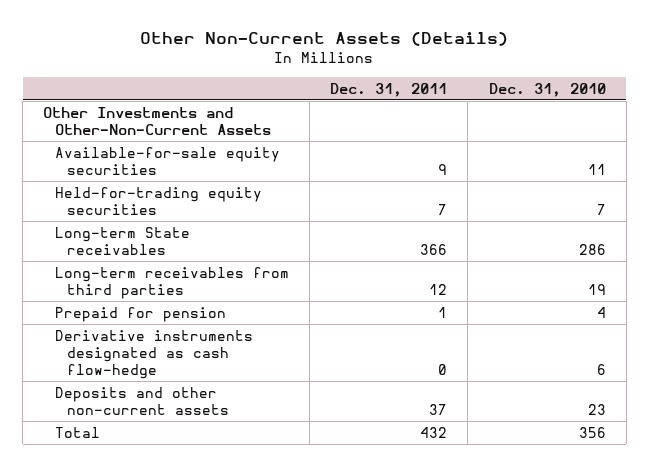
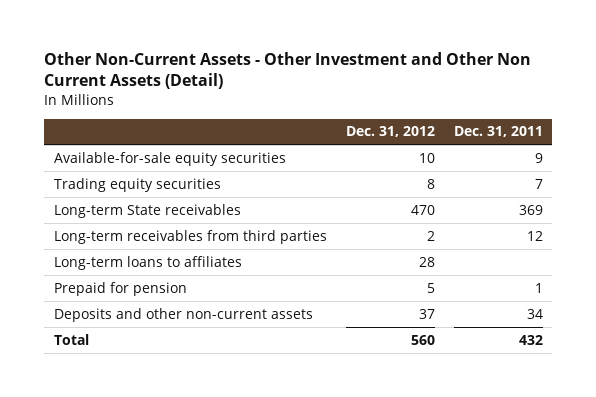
- Other Non-Current Assets (Details)
+ Other Non-Current Assets - Other Investment and Other Non Current Assets (Detail)
- | Dec. 31, 2011 | Dec. 31, 2010
+ | Dec. 31, 2012 | Dec. 31, 2011
- Other Investments and Other-Non-Current Assets
- Held-for-trading equity securities | 7 | 7
- Long-term State receivables | 366 | 286
+ Trading equity securities | 8 | 7
+ Long-term State receivables | 470 | 369
+ Long-term loans to affiliates | 28 |
- Derivative instruments designated as cash flow-hedge | 0 | 6
- Deposits and other non-current assets | 37 | 23
+ Deposits and other non-current assets | 37 | 34

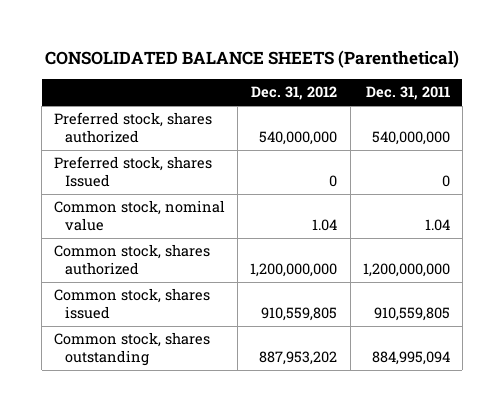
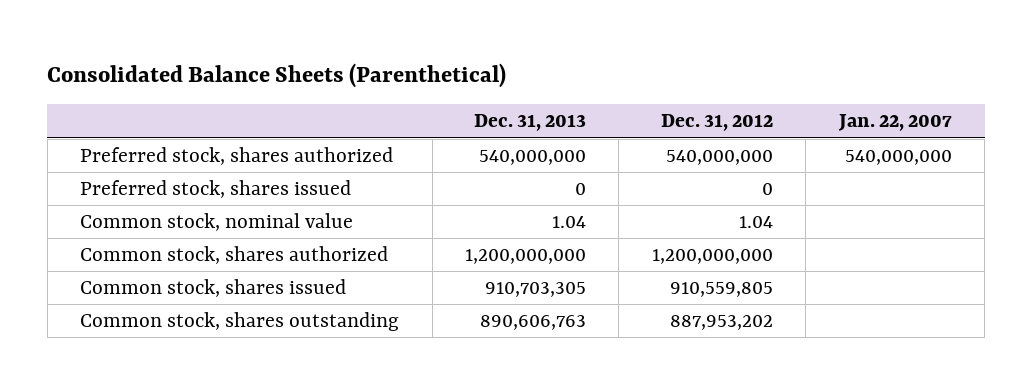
- CONSOLIDATED BALANCE SHEETS (Parenthetical)
+ Consolidated Balance Sheets (Parenthetical)
- | Dec. 31, 2012 | Dec. 31, 2011
+ | Dec. 31, 2013 | Dec. 31, 2012 | Jan. 22, 2007
- Preferred stock, shares Issued | 0 | 0
+ Preferred stock, shares issued | 0 | 0 |

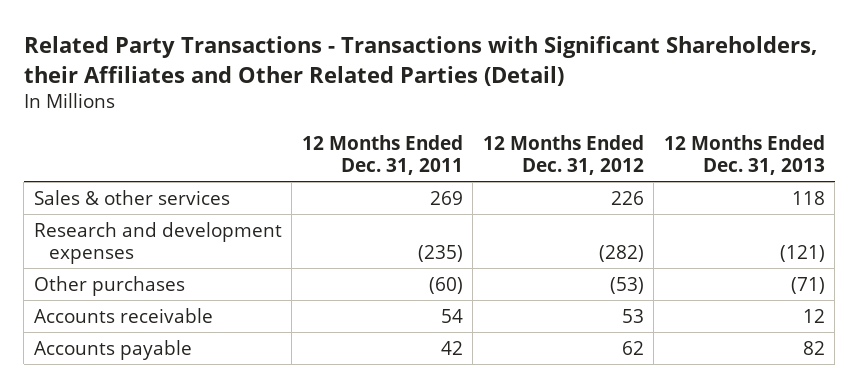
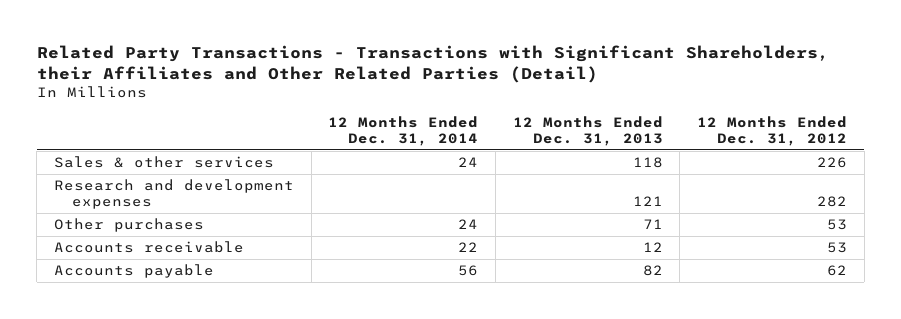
- | 12 Months Ended Dec. 31, 2011 | 12 Months Ended Dec. 31, 2012 | 12 Months Ended Dec. 31, 2013
+ | 12 Months Ended Dec. 31, 2014 | 12 Months Ended Dec. 31, 2013 | 12 Months Ended Dec. 31, 2012
- Research and development expenses | (235) | (282) | (121)
- Other purchases | (60) | (53) | (71)
+ Research and development expenses | | 121 | 282
+ Other purchases | 24 | 71 | 53

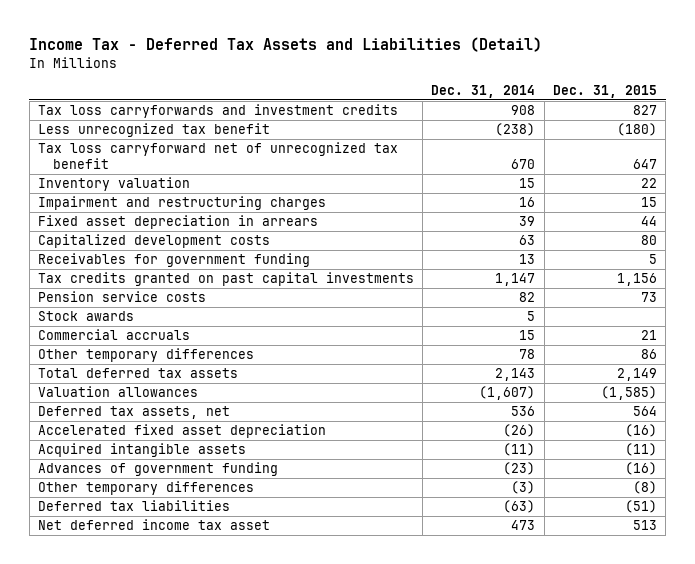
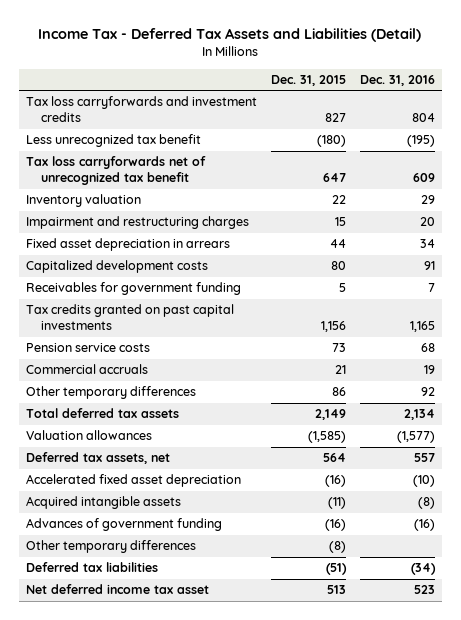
- | Dec. 31, 2014 | Dec. 31, 2015
+ | Dec. 31, 2015 | Dec. 31, 2016
- Tax loss carryforward net of unrecognized tax benefit | 670 | 647
+ Tax loss carryforwards net of unrecognized tax benefit | 647 | 609
- Stock awards | 5 |

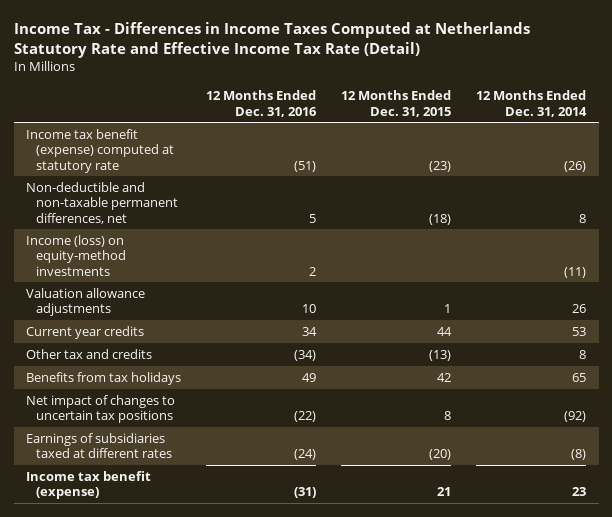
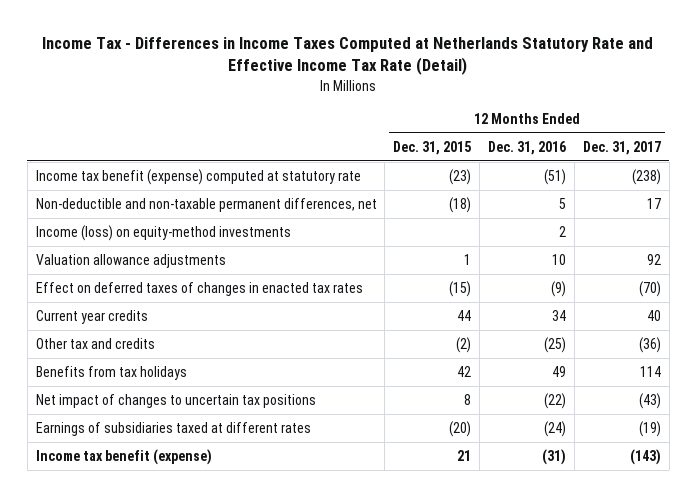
- | 12 Months Ended Dec. 31, 2016 | 12 Months Ended Dec. 31, 2015 | 12 Months Ended Dec. 31, 2014
+ | 12 Months Ended Dec. 31, 2015 | 12 Months Ended Dec. 31, 2016 | 12 Months Ended Dec. 31, 2017
+ Effect on deferred taxes of changes in enacted tax rates | (15) | (9) | (70)
- Other tax and credits | (34) | (13) | 8
+ Other tax and credits | (2) | (25) | (36)

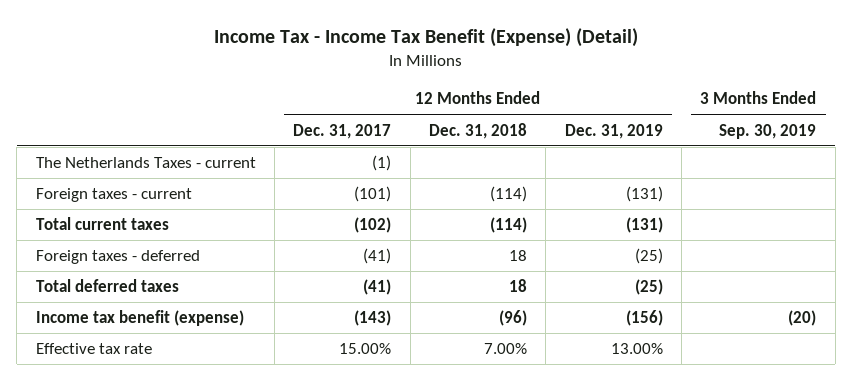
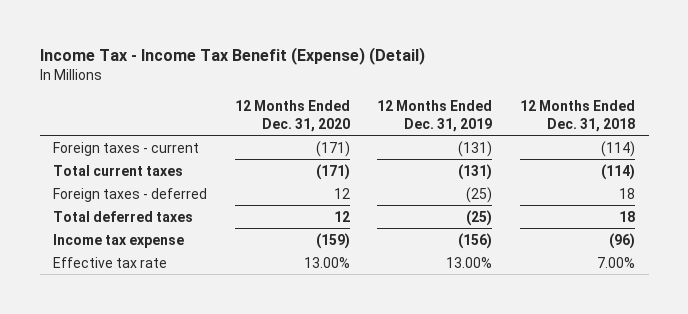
- | 12 Months Ended Dec. 31, 2017 | 12 Months Ended Dec. 31, 2018 | 12 Months Ended Dec. 31, 2019 | 3 Months Ended Sep. 30, 2019
+ | 12 Months Ended Dec. 31, 2020 | 12 Months Ended Dec. 31, 2019 | 12 Months Ended Dec. 31, 2018
- The Netherlands Taxes - current | (1) | | |
- Income tax benefit (expense) | (143) | (96) | (156) | (20)
+ Income tax expense | (159) | (156) | (96)

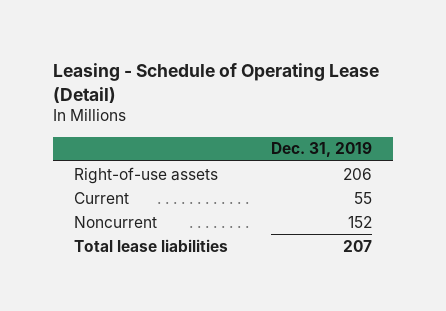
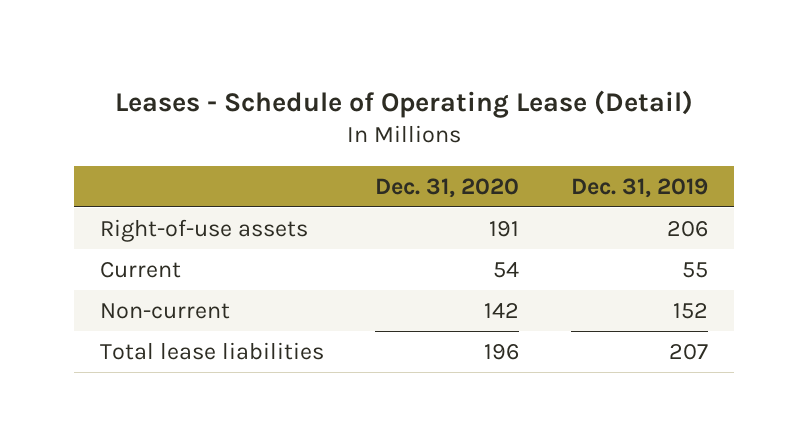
- Leasing - Schedule of Operating Lease (Detail)
+ Leases - Schedule of Operating Lease (Detail)
- | Dec. 31, 2019
+ | Dec. 31, 2020 | Dec. 31, 2019
- Noncurrent | 152
+ Non-current | 142 | 152

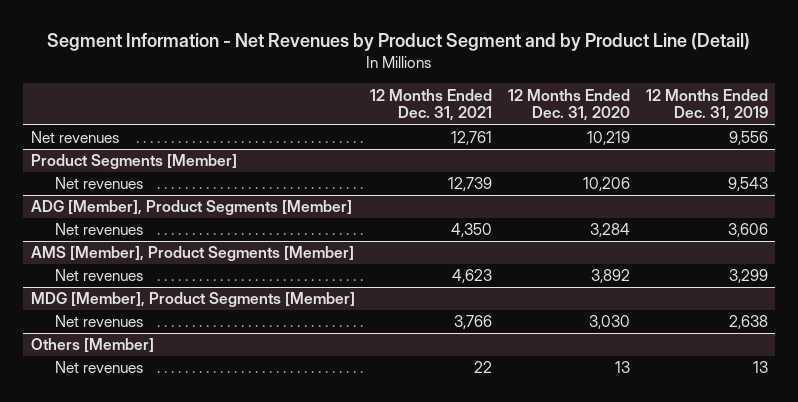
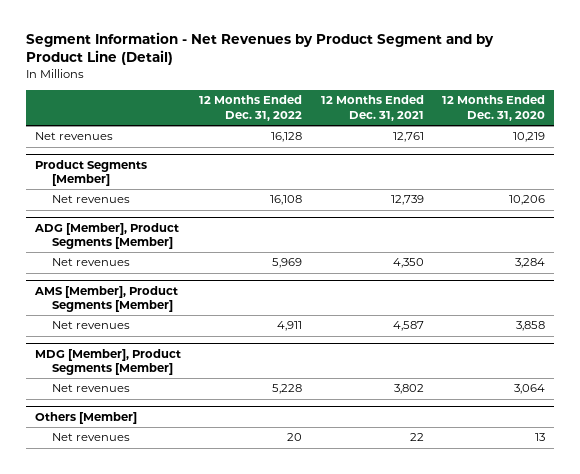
- | 12 Months Ended Dec. 31, 2021 | 12 Months Ended Dec. 31, 2020 | 12 Months Ended Dec. 31, 2019
+ | 12 Months Ended Dec. 31, 2022 | 12 Months Ended Dec. 31, 2021 | 12 Months Ended Dec. 31, 2020
@ AMS [Member], Product Segments [Member]
- Net revenues | 4,623 | 3,892 | 3,299
+ Net revenues | 4,911 | 4,587 | 3,858
@ MDG [Member], Product Segments [Member]
- Net revenues | 3,766 | 3,030 | 2,638
+ Net revenues | 5,228 | 3,802 | 3,064

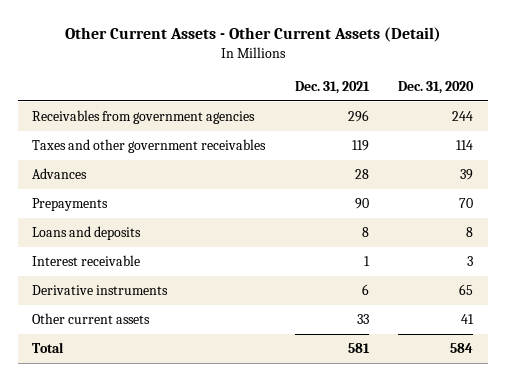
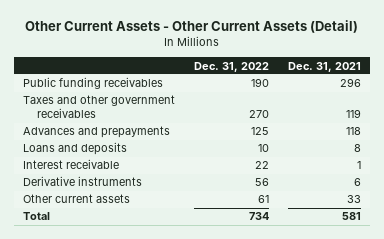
- | Dec. 31, 2021 | Dec. 31, 2020
+ | Dec. 31, 2022 | Dec. 31, 2021
- Receivables from government agencies | 296 | 244
+ Public funding receivables | 190 | 296
- Advances | 28 | 39
- Prepayments | 90 | 70
+ Advances and prepayments | 125 | 118

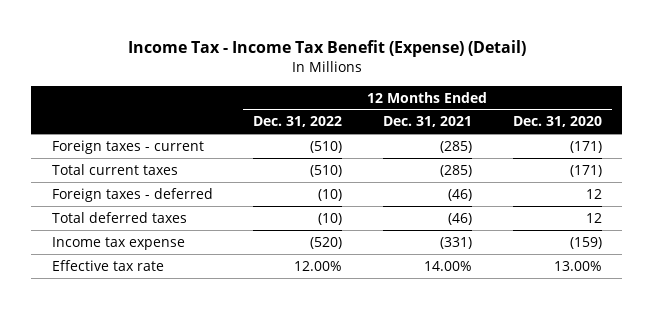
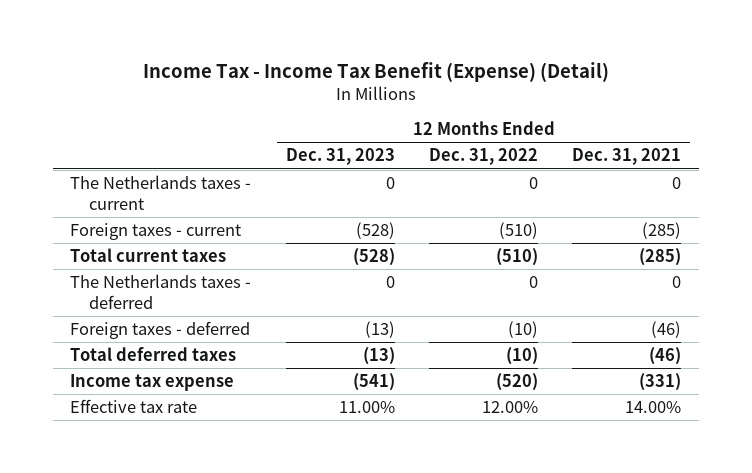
- | 12 Months Ended Dec. 31, 2022 | 12 Months Ended Dec. 31, 2021 | 12 Months Ended Dec. 31, 2020
+ | 12 Months Ended Dec. 31, 2023 | 12 Months Ended Dec. 31, 2022 | 12 Months Ended Dec. 31, 2021
+ The Netherlands taxes - current | 0 | 0 | 0
+ The Netherlands taxes - deferred | 0 | 0 | 0

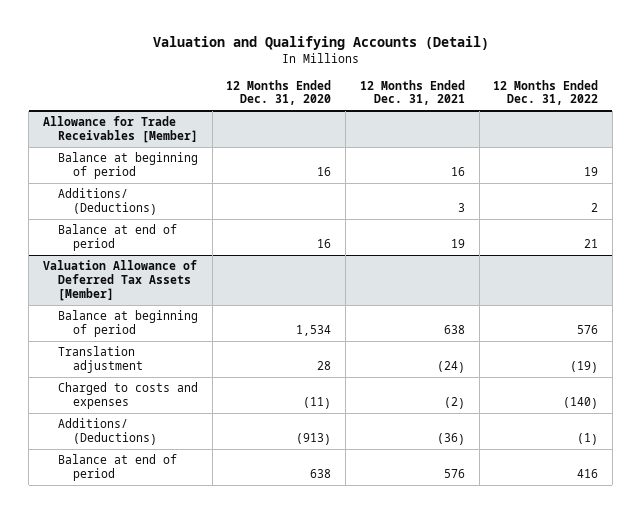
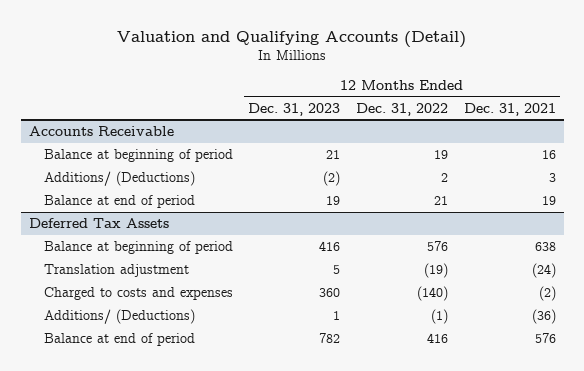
- | 12 Months Ended Dec. 31, 2020 | 12 Months Ended Dec. 31, 2021 | 12 Months Ended Dec. 31, 2022
+ | 12 Months Ended Dec. 31, 2023 | 12 Months Ended Dec. 31, 2022 | 12 Months Ended Dec. 31, 2021
- Allowance for Trade Receivables [Member]
+ Accounts Receivable
- Valuation Allowance of Deferred Tax Assets [Member]
+ Deferred Tax Assets

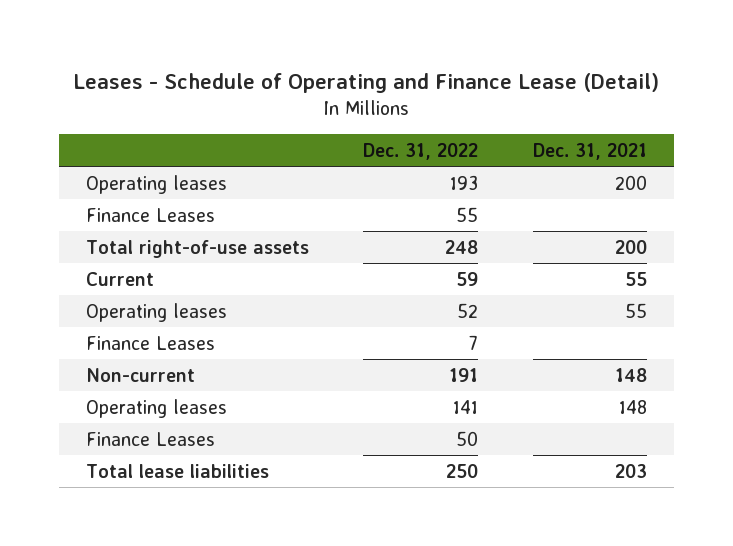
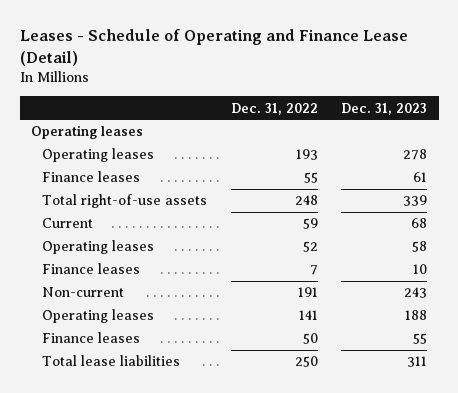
- | Dec. 31, 2022 | Dec. 31, 2021
+ | Dec. 31, 2022 | Dec. 31, 2023
+ Operating leases
- Finance Leases | 55 |
+ Finance leases | 55 | 61
- Finance Leases | 7 |
+ Finance leases | 7 | 10
- Finance Leases | 50 |
+ Finance leases | 50 | 55

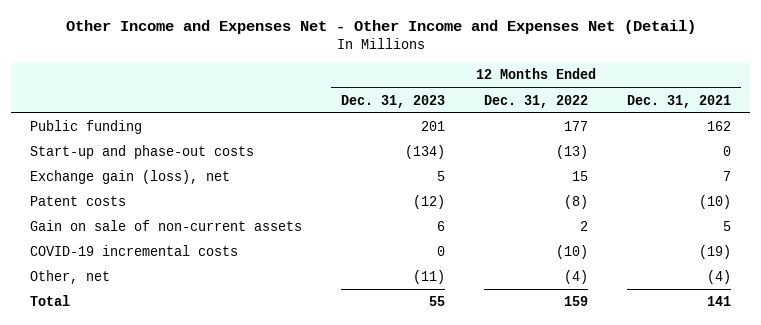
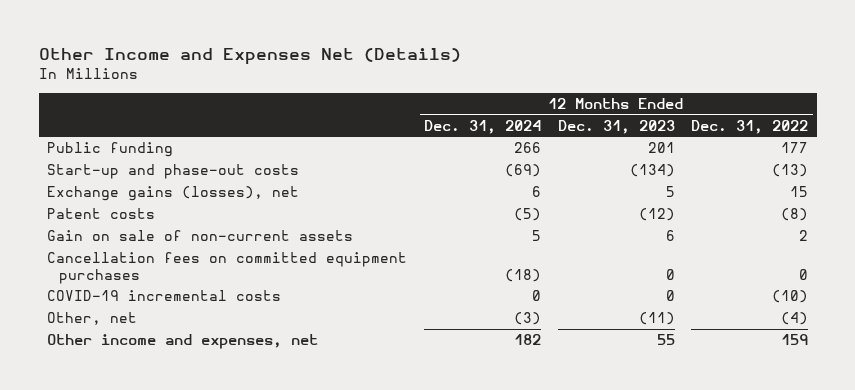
- Other Income and Expenses Net - Other Income and Expenses Net (Detail)
+ Other Income and Expenses Net (Details)
- | 12 Months Ended Dec. 31, 2023 | 12 Months Ended Dec. 31, 2022 | 12 Months Ended Dec. 31, 2021
+ | 12 Months Ended Dec. 31, 2024 | 12 Months Ended Dec. 31, 2023 | 12 Months Ended Dec. 31, 2022
- Exchange gain (loss), net | 5 | 15 | 7
+ Exchange gains (losses), net | 6 | 5 | 15
+ Cancellation fees on committed equipment purchases | (18) | 0 | 0
- Total | 55 | 159 | 141
+ Other income and expenses, net | 182 | 55 | 159

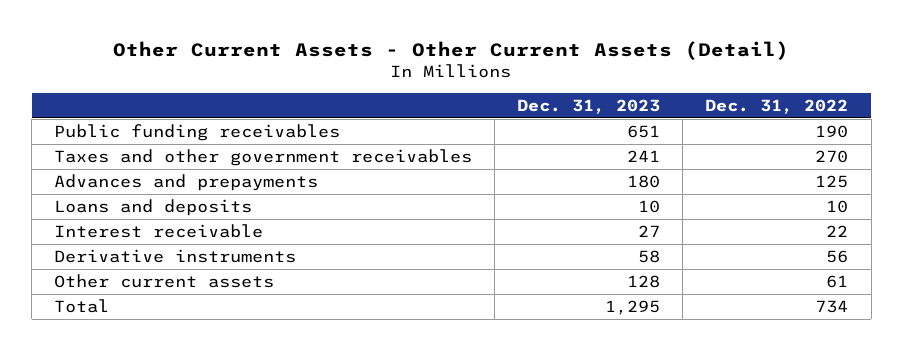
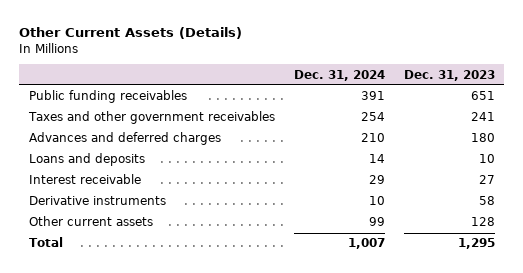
- Other Current Assets - Other Current Assets (Detail)
+ Other Current Assets (Details)
- | Dec. 31, 2023 | Dec. 31, 2022
+ | Dec. 31, 2024 | Dec. 31, 2023
- Advances and prepayments | 180 | 125
+ Advances and deferred charges | 210 | 180

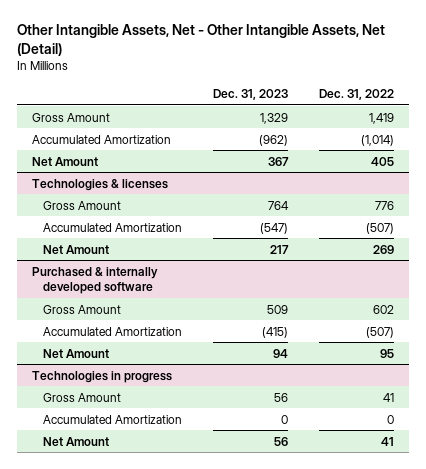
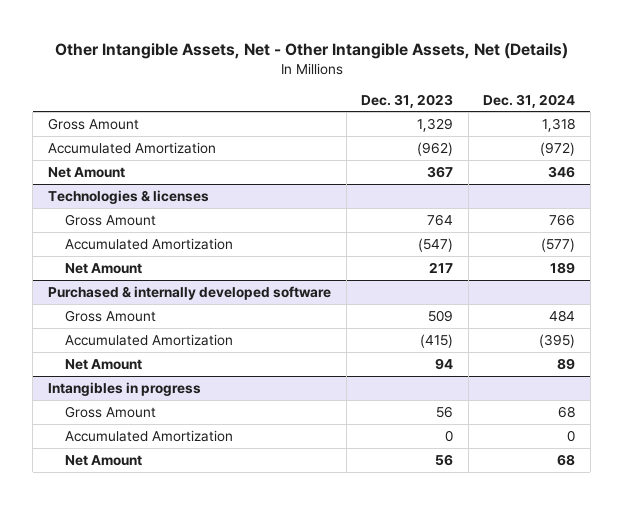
- Other Intangible Assets, Net - Other Intangible Assets, Net (Detail)
+ Other Intangible Assets, Net - Other Intangible Assets, Net (Details)
- | Dec. 31, 2023 | Dec. 31, 2022
+ | Dec. 31, 2023 | Dec. 31, 2024
- Technologies in progress
+ Intangibles in progress

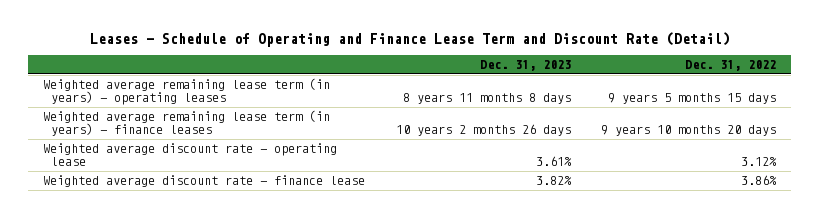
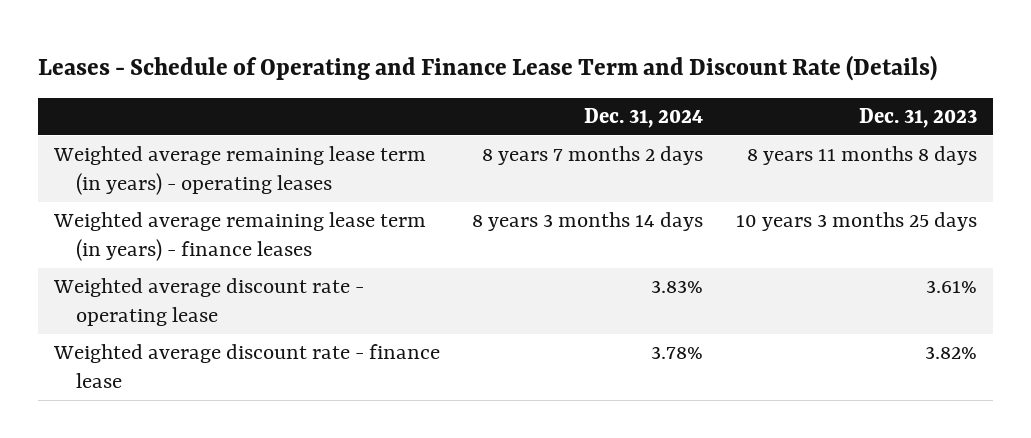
- Leases - Schedule of Operating and Finance Lease Term and Discount Rate (Detail)
+ Leases - Schedule of Operating and Finance Lease Term and Discount Rate (Details)
- | Dec. 31, 2023 | Dec. 31, 2022
+ | Dec. 31, 2024 | Dec. 31, 2023
- Weighted average remaining lease term (in years) - finance leases | 10 years 2 months 26 days | 9 years 10 months 20 days
+ Weighted average remaining lease term (in years) - finance leases | 8 years 3 months 14 days | 10 years 3 months 25 days

